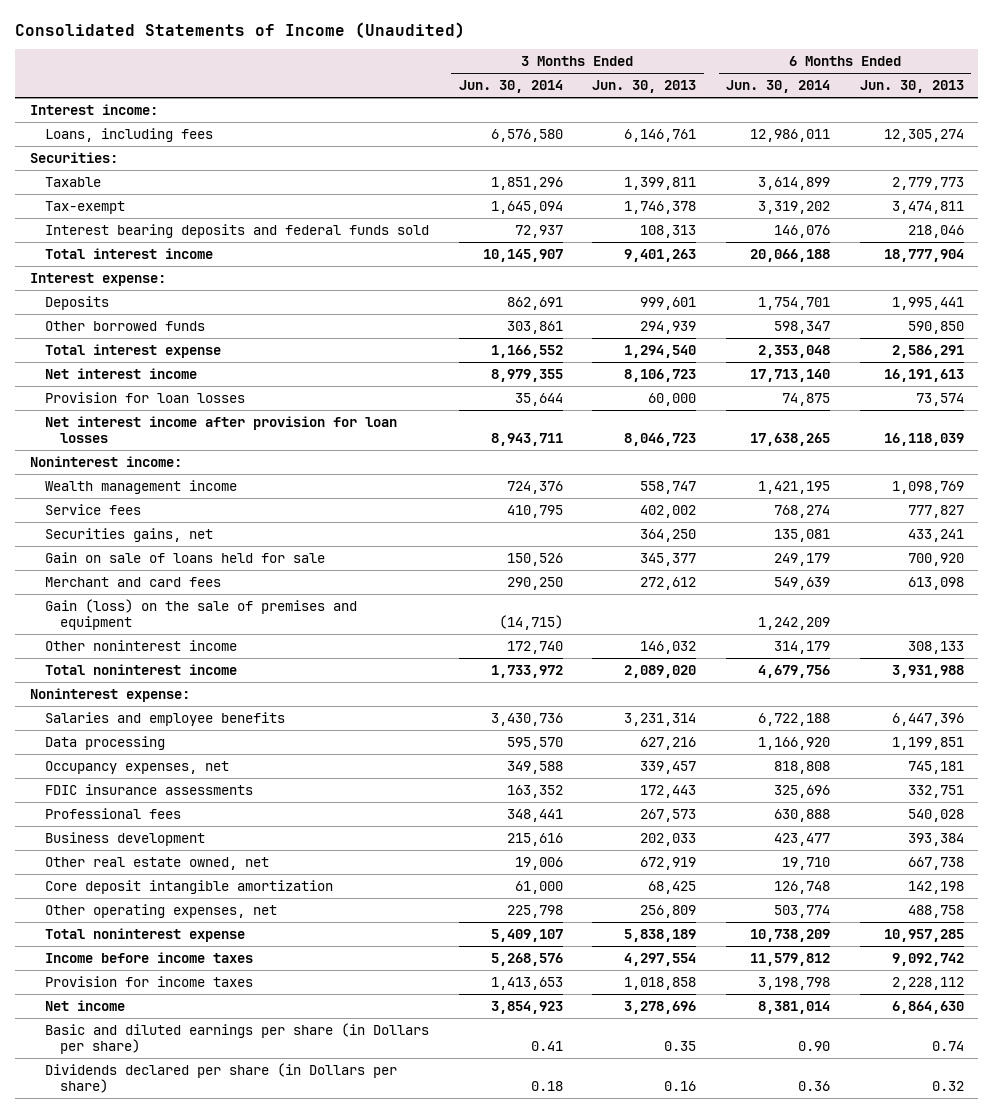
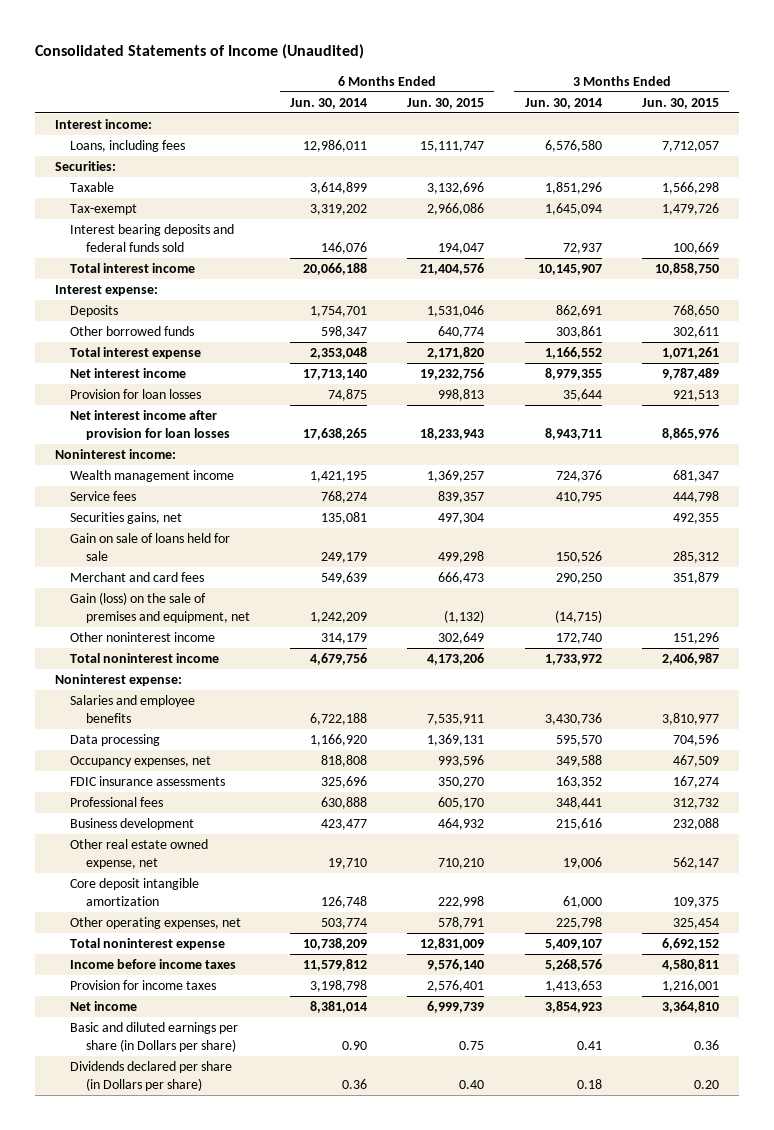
- | 3 Months Ended Jun. 30, 2014 | 3 Months Ended Jun. 30, 2013 | 6 Months Ended Jun. 30, 2014 | 6 Months Ended Jun. 30, 2013
+ | 6 Months Ended Jun. 30, 2014 | 6 Months Ended Jun. 30, 2015 | 3 Months Ended Jun. 30, 2014 | 3 Months Ended Jun. 30, 2015
- Gain (loss) on the sale of premises and equipment | (14,715) | | 1,242,209 |
+ Gain (loss) on the sale of premises and equipment, net | 1,242,209 | (1,132) | (14,715) |
- Other real estate owned, net | 19,006 | 672,919 | 19,710 | 667,738
+ Other real estate owned expense, net | 19,710 | 710,210 | 19,006 | 562,147

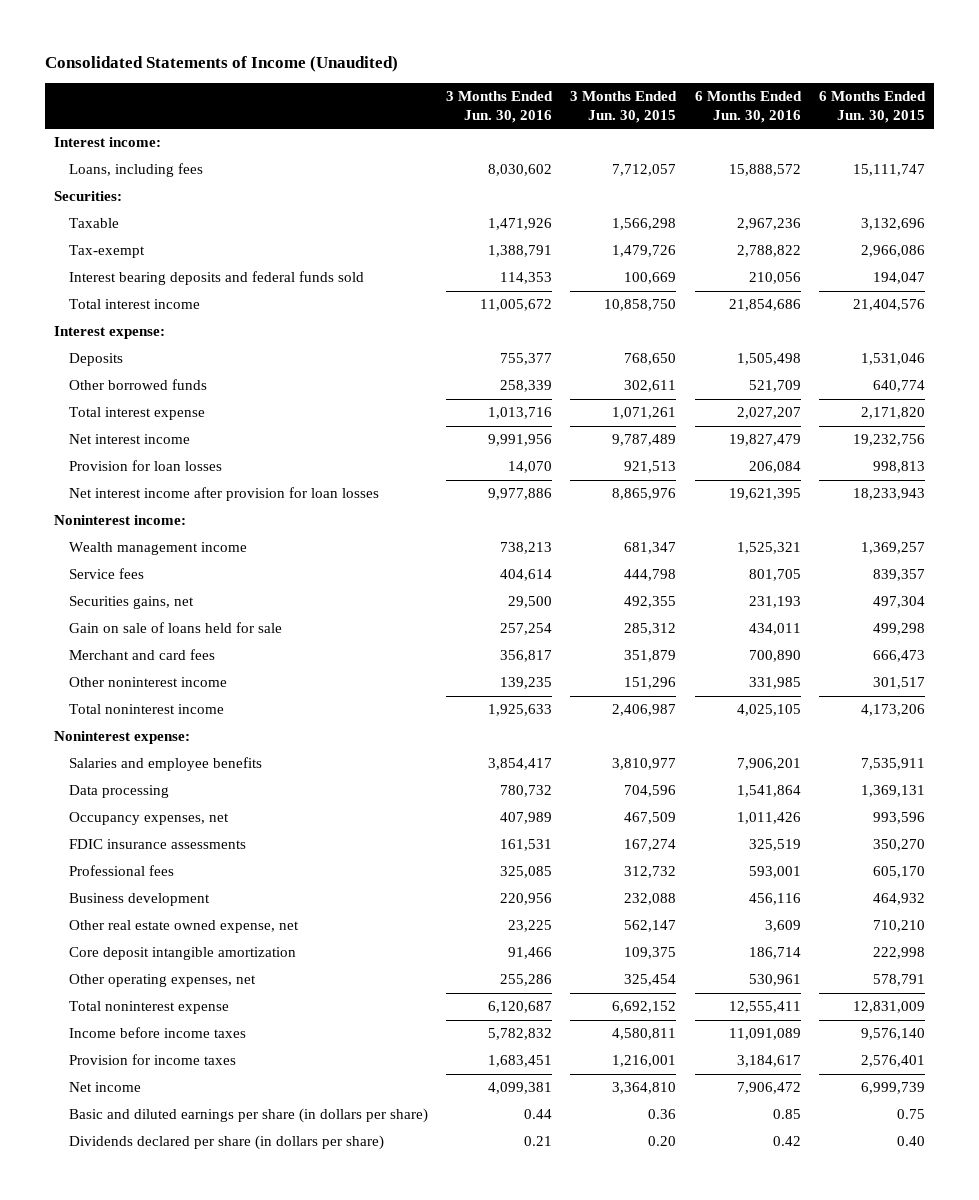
- | 6 Months Ended Jun. 30, 2014 | 6 Months Ended Jun. 30, 2015 | 3 Months Ended Jun. 30, 2014 | 3 Months Ended Jun. 30, 2015
+ | 3 Months Ended Jun. 30, 2016 | 3 Months Ended Jun. 30, 2015 | 6 Months Ended Jun. 30, 2016 | 6 Months Ended Jun. 30, 2015
- Gain (loss) on the sale of premises and equipment, net | 1,242,209 | (1,132) | (14,715) |
- Other noninterest income | 314,179 | 302,649 | 172,740 | 151,296
+ Other noninterest income | 139,235 | 151,296 | 331,985 | 301,517
- Basic and diluted earnings per share (in Dollars per share) | 0.90 | 0.75 | 0.41 | 0.36
- Dividends declared per share (in Dollars per share) | 0.36 | 0.40 | 0.18 | 0.20
+ Basic and diluted earnings per share (in dollars per share) | 0.44 | 0.36 | 0.85 | 0.75
+ Dividends declared per share (in dollars per share) | 0.21 | 0.20 | 0.42 | 0.40

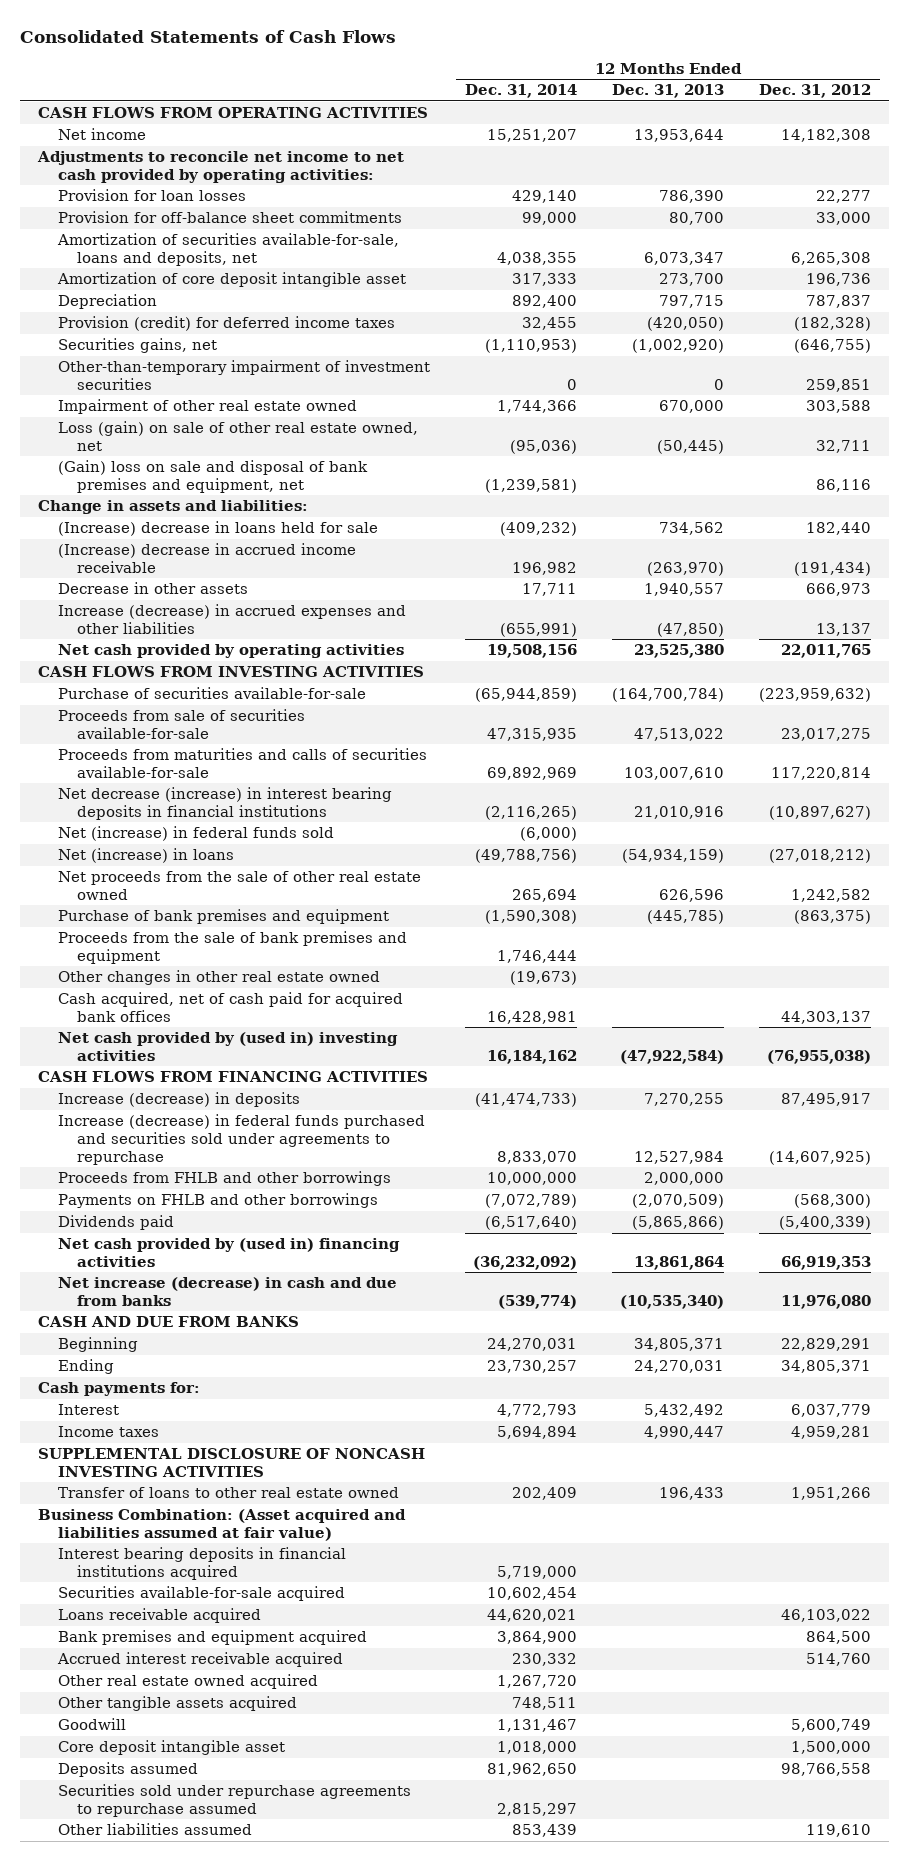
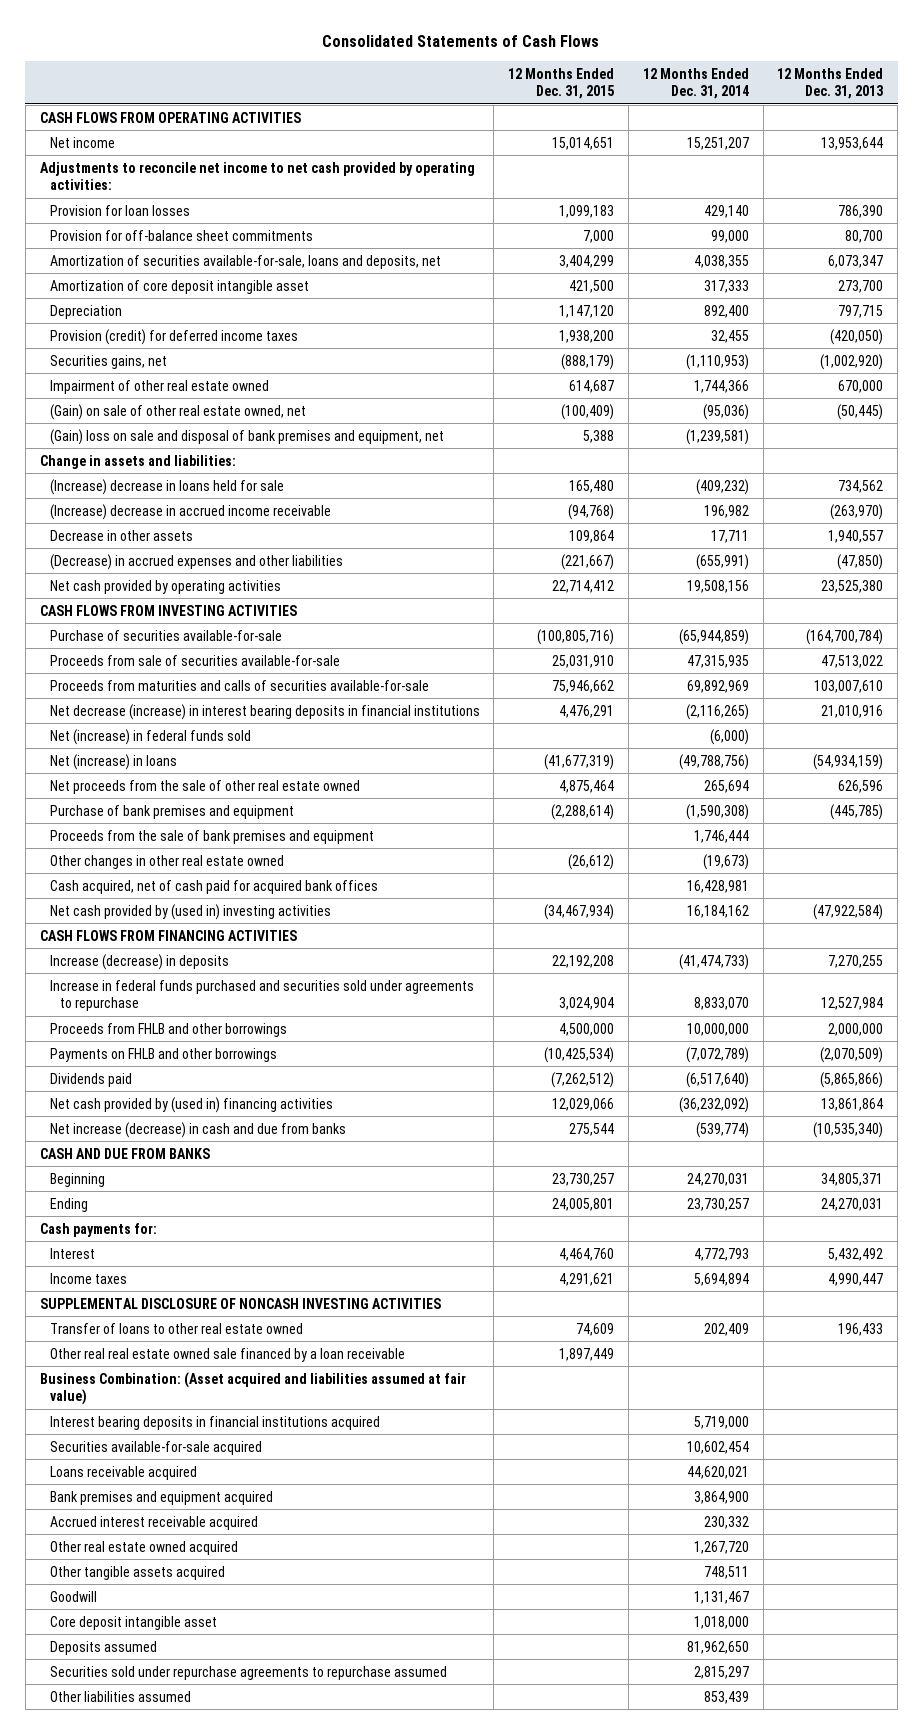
- | 12 Months Ended Dec. 31, 2014 | 12 Months Ended Dec. 31, 2013 | 12 Months Ended Dec. 31, 2012
+ | 12 Months Ended Dec. 31, 2015 | 12 Months Ended Dec. 31, 2014 | 12 Months Ended Dec. 31, 2013
- Other-than-temporary impairment of investment securities | 0 | 0 | 259,851
- Loss (gain) on sale of other real estate owned, net | (95,036) | (50,445) | 32,711
+ (Gain) on sale of other real estate owned, net | (100,409) | (95,036) | (50,445)
- Increase (decrease) in accrued expenses and other liabilities | (655,991) | (47,850) | 13,137
+ (Decrease) in accrued expenses and other liabilities | (221,667) | (655,991) | (47,850)
- Increase (decrease) in federal funds purchased and securities sold under agreements to repurchase | 8,833,070 | 12,527,984 | (14,607,925)
+ Increase in federal funds purchased and securities sold under agreements to repurchase | 3,024,904 | 8,833,070 | 12,527,984
+ Other real real estate owned sale financed by a loan receivable | 1,897,449 | |

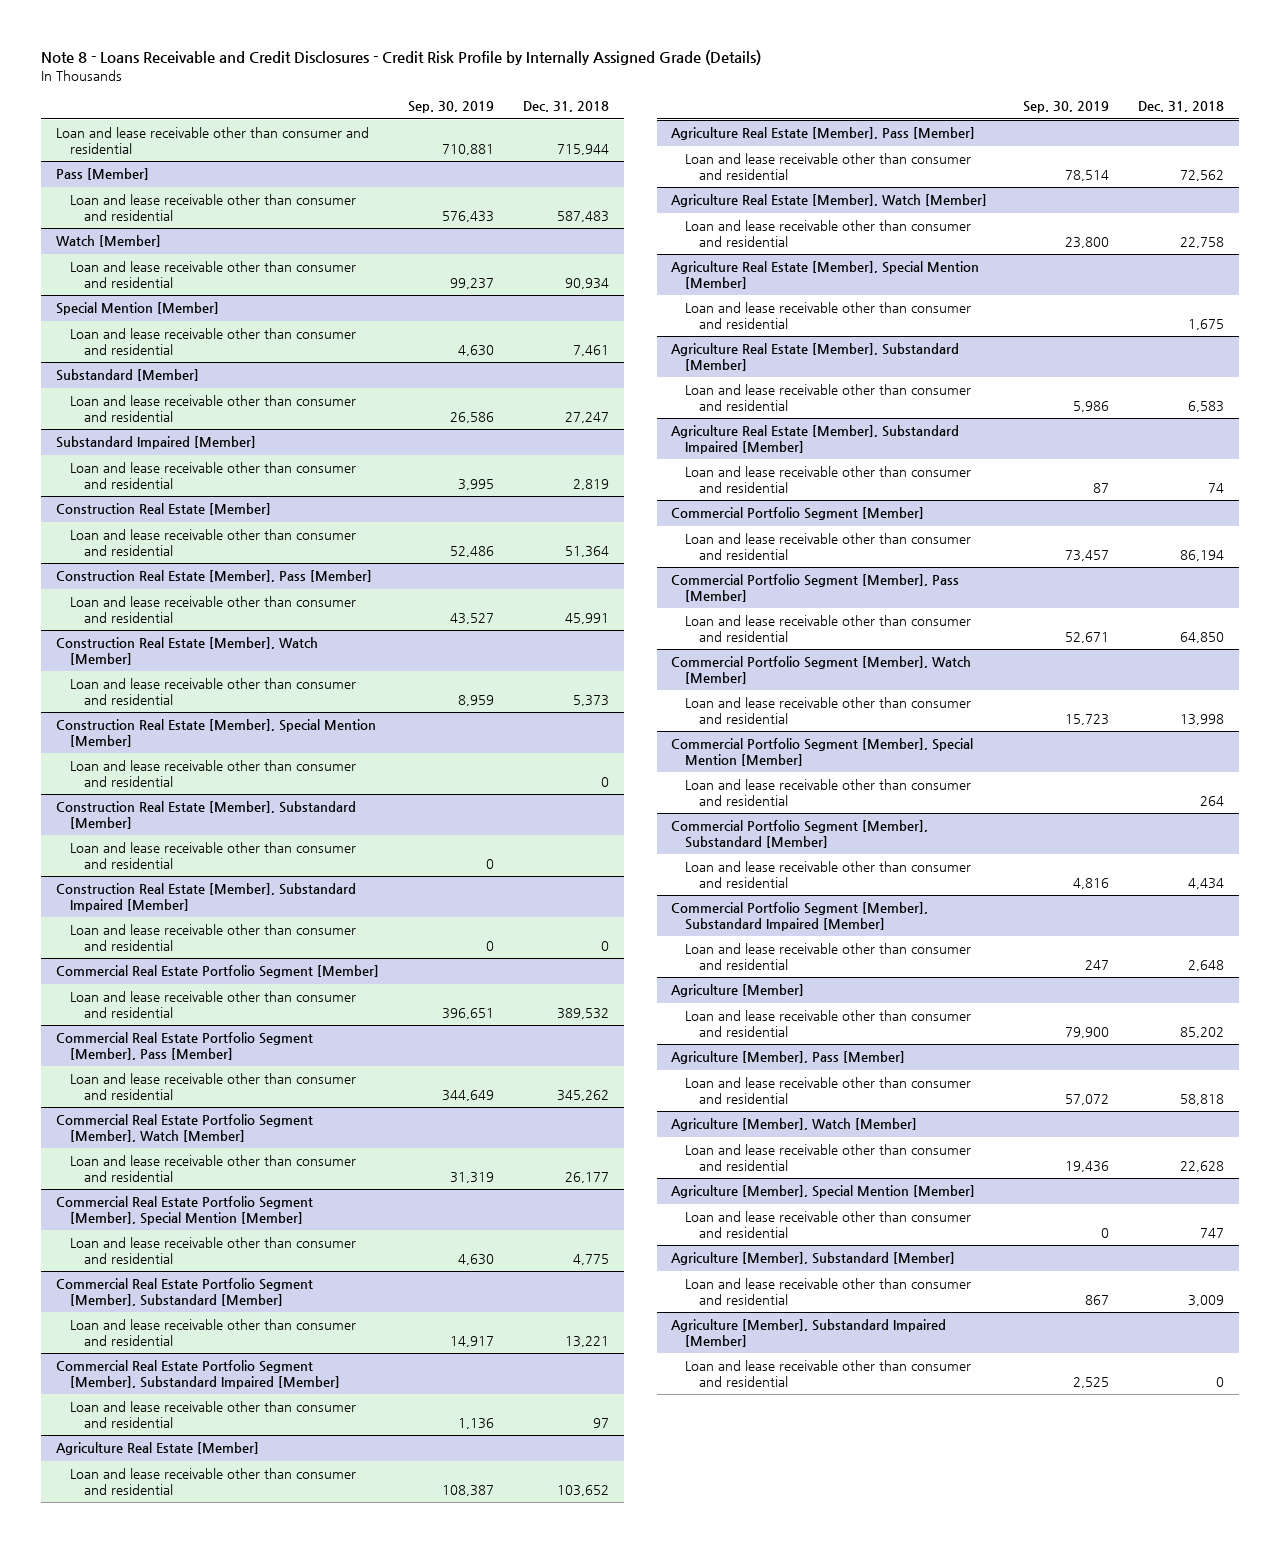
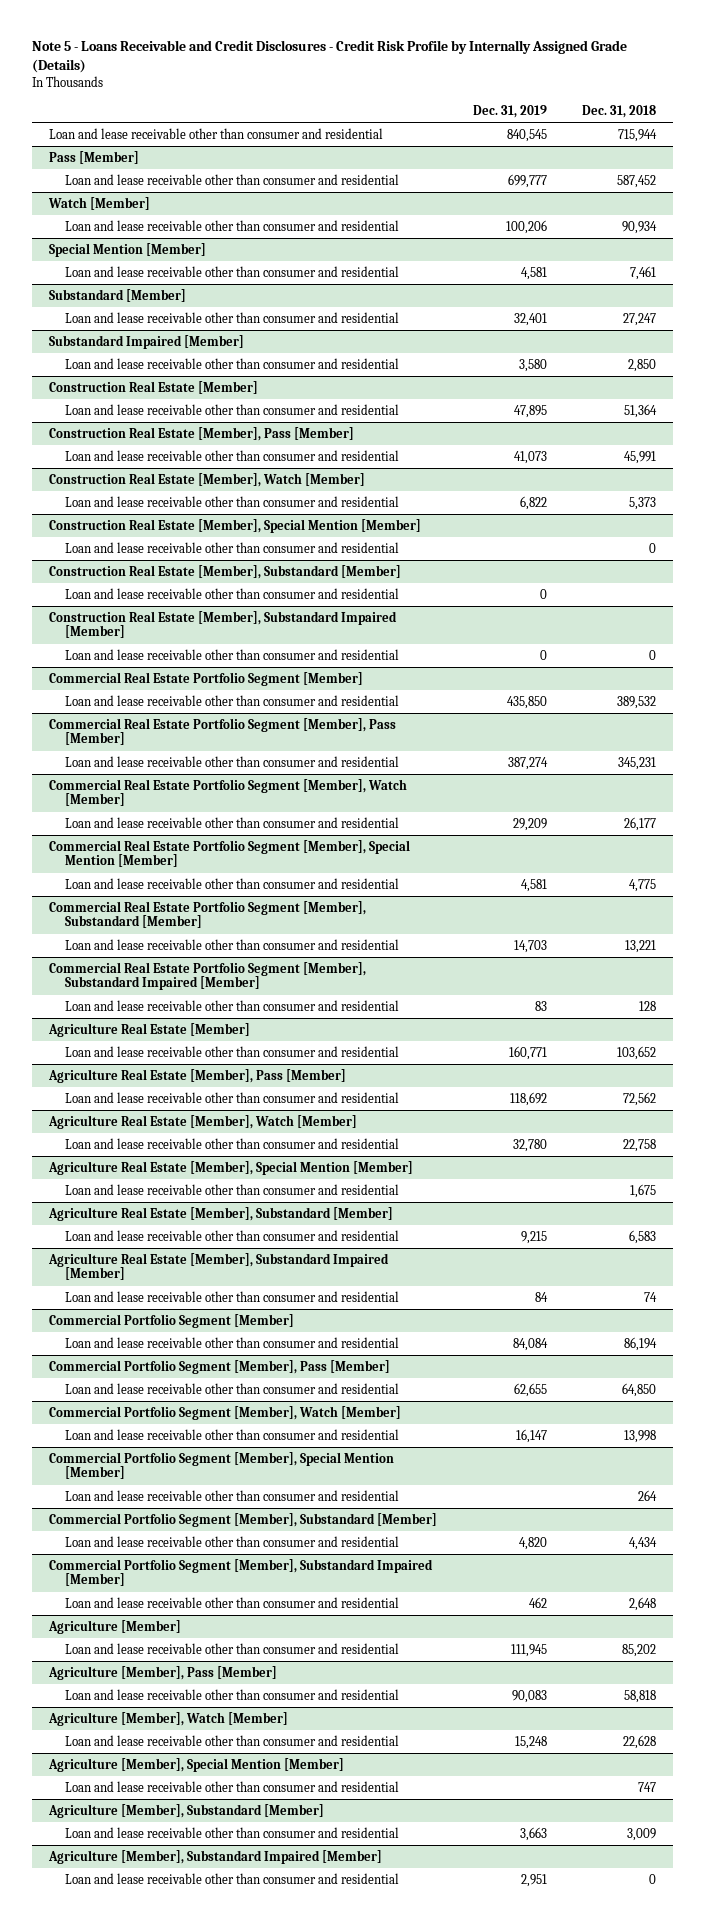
- Note 8 - Loans Receivable and Credit Disclosures - Credit Risk Profile by Internally Assigned Grade (Details)
+ Note 5 - Loans Receivable and Credit Disclosures - Credit Risk Profile by Internally Assigned Grade (Details)
- | Sep. 30, 2019 | Dec. 31, 2018
+ | Dec. 31, 2019 | Dec. 31, 2018
@ Pass [Member]
- Loan and lease receivable other than consumer and residential | 576,433 | 587,483
+ Loan and lease receivable other than consumer and residential | 699,777 | 587,452
@ Substandard Impaired [Member]
- Loan and lease receivable other than consumer and residential | 3,995 | 2,819
+ Loan and lease receivable other than consumer and residential | 3,580 | 2,850
@ Commercial Real Estate Portfolio Segment [Member], Pass [Member]
- Loan and lease receivable other than consumer and residential | 344,649 | 345,262
+ Loan and lease receivable other than consumer and residential | 387,274 | 345,231
@ Commercial Real Estate Portfolio Segment [Member], Substandard Impaired [Member]
- Loan and lease receivable other than consumer and residential | 1,136 | 97
+ Loan and lease receivable other than consumer and residential | 83 | 128

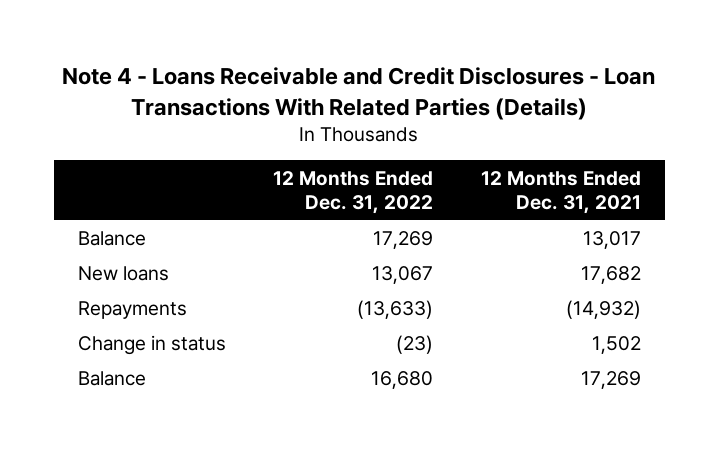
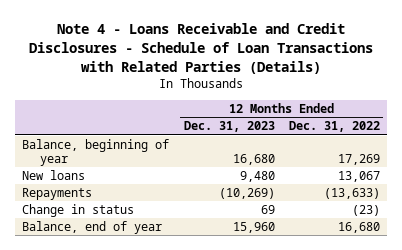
- Note 4 - Loans Receivable and Credit Disclosures - Loan Transactions With Related Parties (Details)
+ Note 4 - Loans Receivable and Credit Disclosures - Schedule of Loan Transactions with Related Parties (Details)
- | 12 Months Ended Dec. 31, 2022 | 12 Months Ended Dec. 31, 2021
+ | 12 Months Ended Dec. 31, 2023 | 12 Months Ended Dec. 31, 2022
- Balance | 17,269 | 13,017
+ Balance, beginning of year | 16,680 | 17,269
- Balance | 16,680 | 17,269
+ Balance, end of year | 15,960 | 16,680

